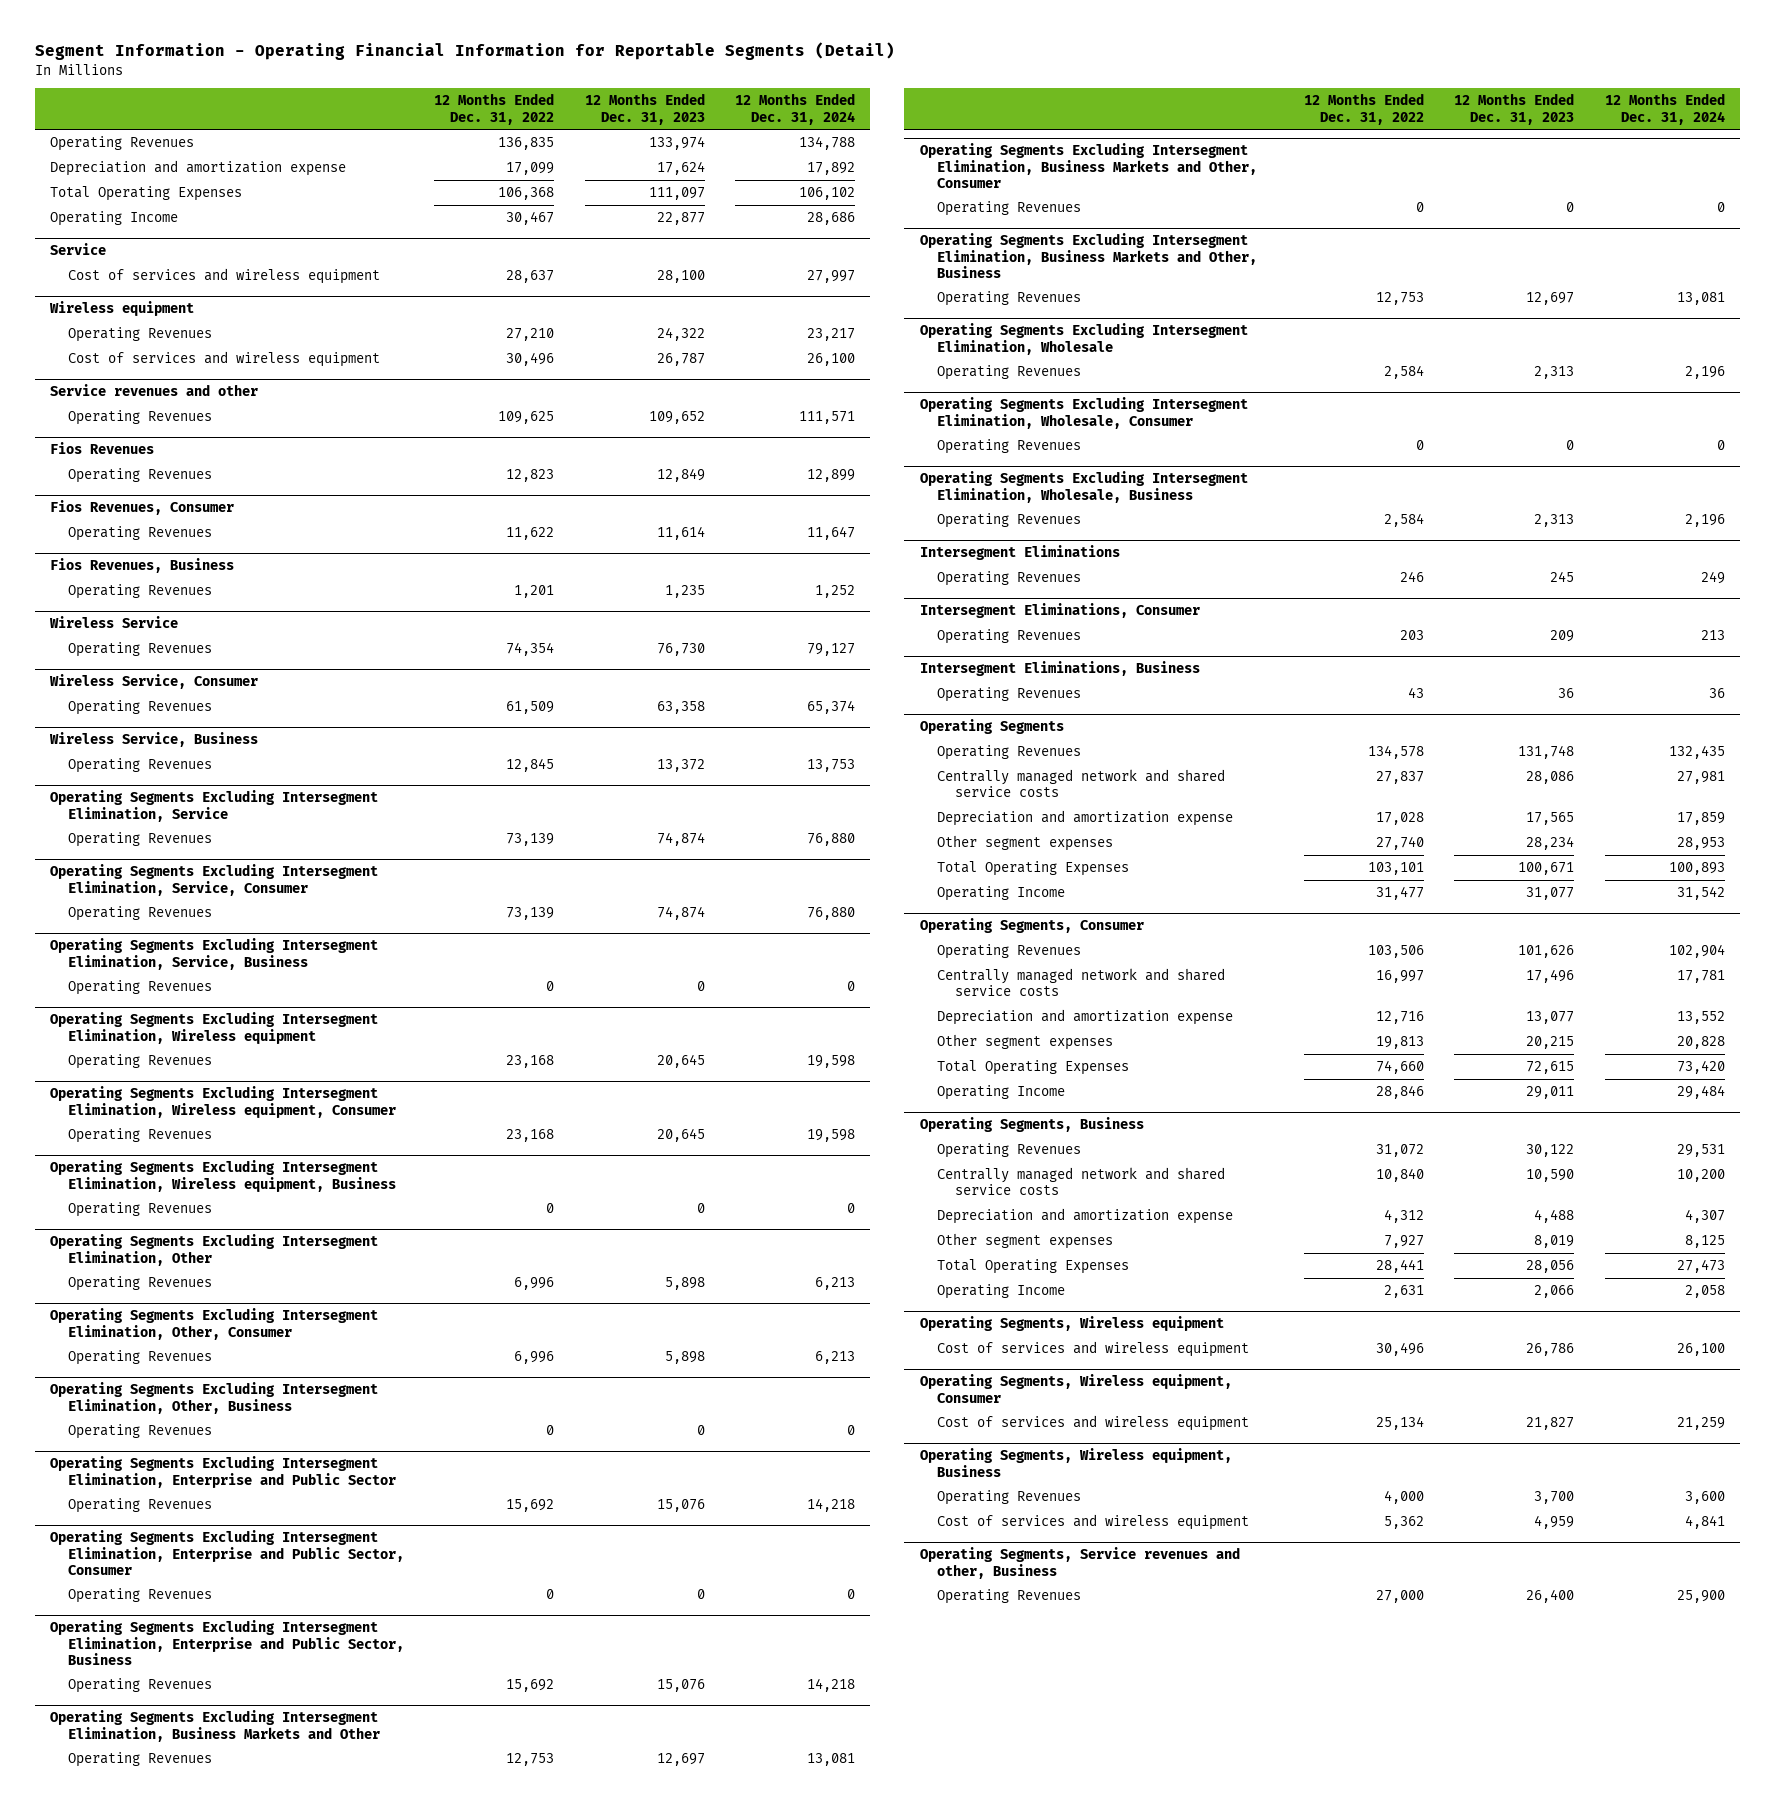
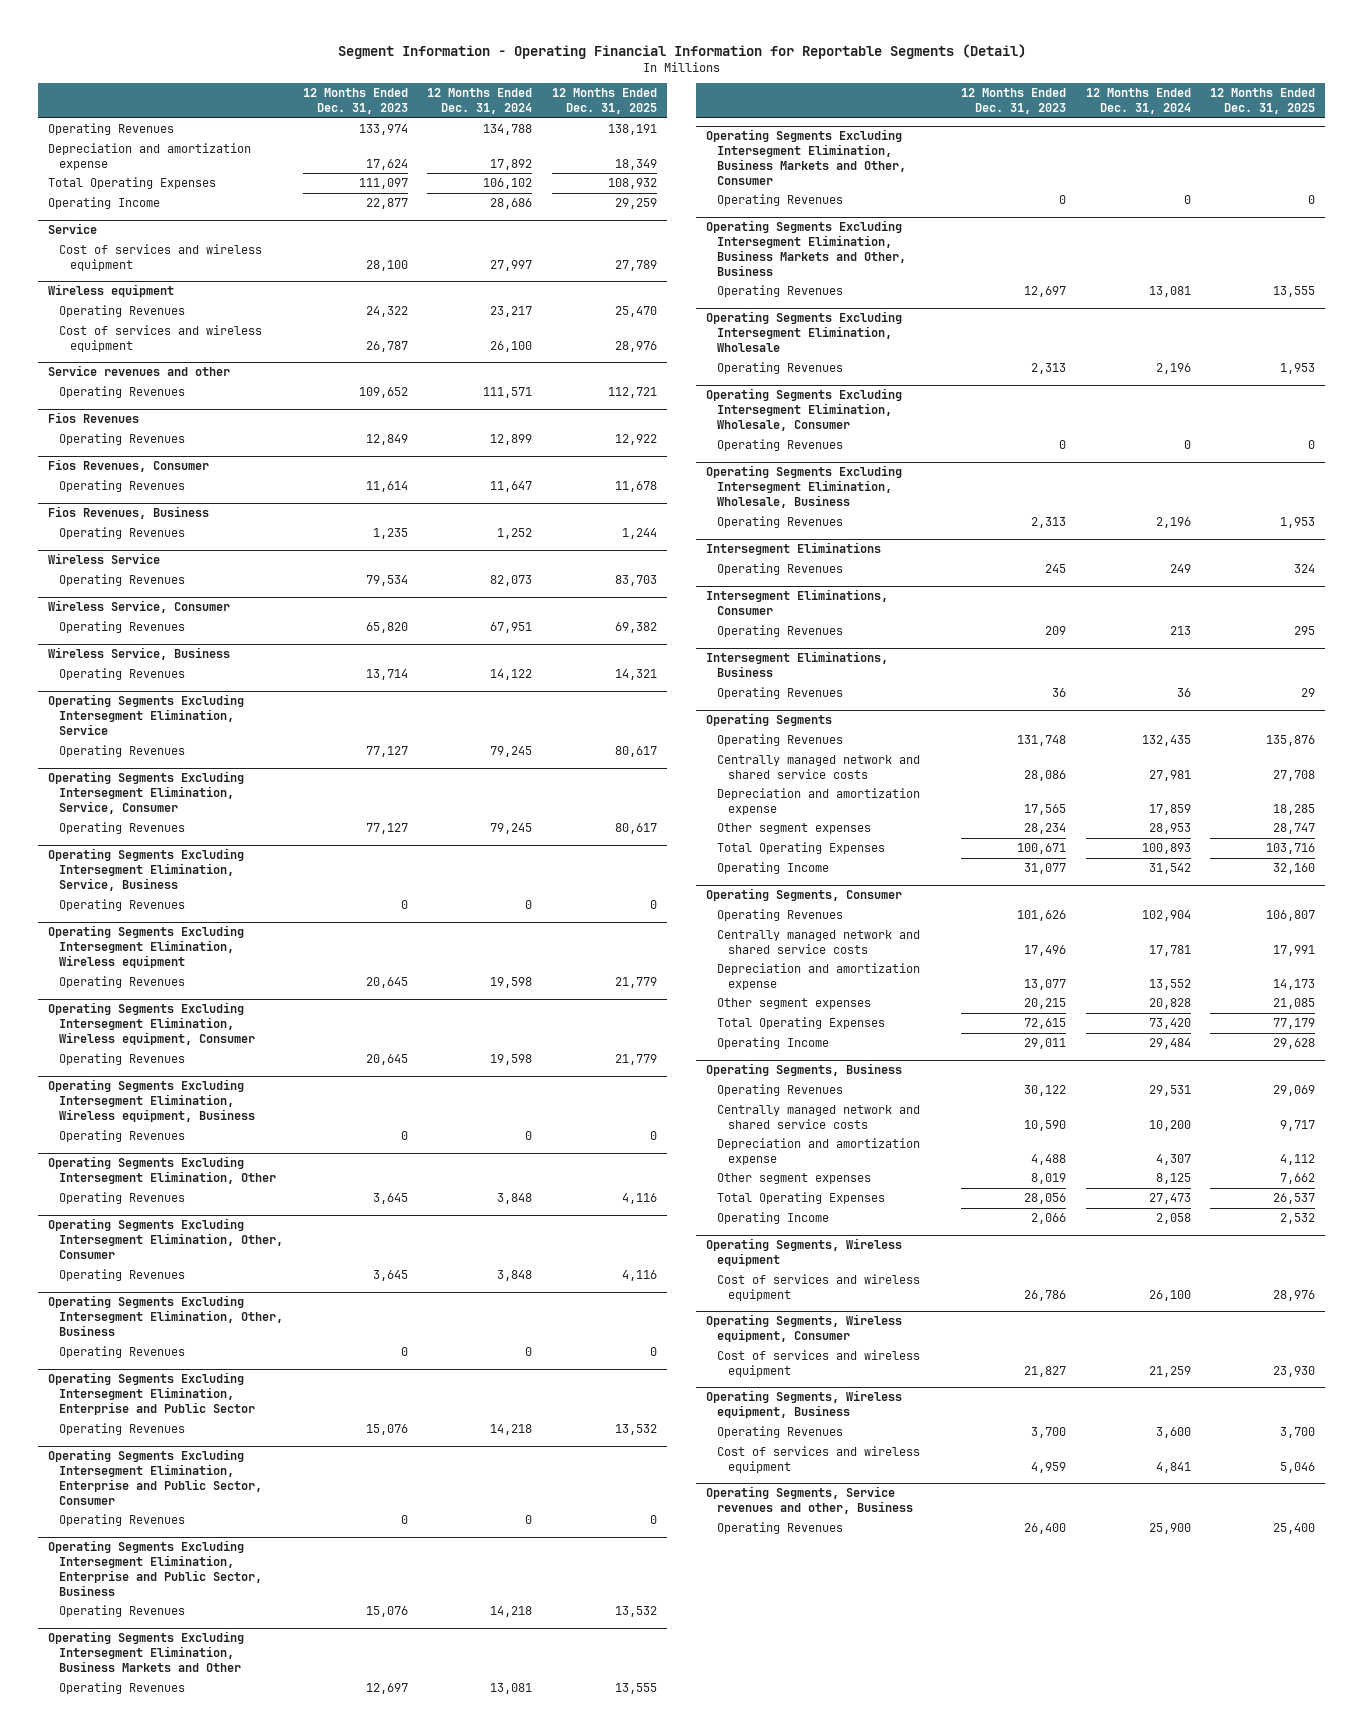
- | 12 Months Ended Dec. 31, 2022 | 12 Months Ended Dec. 31, 2023 | 12 Months Ended Dec. 31, 2024
+ | 12 Months Ended Dec. 31, 2023 | 12 Months Ended Dec. 31, 2024 | 12 Months Ended Dec. 31, 2025
@ Wireless Service
- Operating Revenues | 74,354 | 76,730 | 79,127
+ Operating Revenues | 79,534 | 82,073 | 83,703
@ Wireless Service, Consumer
- Operating Revenues | 61,509 | 63,358 | 65,374
+ Operating Revenues | 65,820 | 67,951 | 69,382
@ Wireless Service, Business
- Operating Revenues | 12,845 | 13,372 | 13,753
+ Operating Revenues | 13,714 | 14,122 | 14,321
@ Operating Segments Excluding Intersegment Elimination, Service
- Operating Revenues | 73,139 | 74,874 | 76,880
+ Operating Revenues | 77,127 | 79,245 | 80,617
@ Operating Segments Excluding Intersegment Elimination, Service, Consumer
- Operating Revenues | 73,139 | 74,874 | 76,880
+ Operating Revenues | 77,127 | 79,245 | 80,617
@ Operating Segments Excluding Intersegment Elimination, Other
- Operating Revenues | 6,996 | 5,898 | 6,213
+ Operating Revenues | 3,645 | 3,848 | 4,116
@ Operating Segments Excluding Intersegment Elimination, Other, Consumer
- Operating Revenues | 6,996 | 5,898 | 6,213
+ Operating Revenues | 3,645 | 3,848 | 4,116

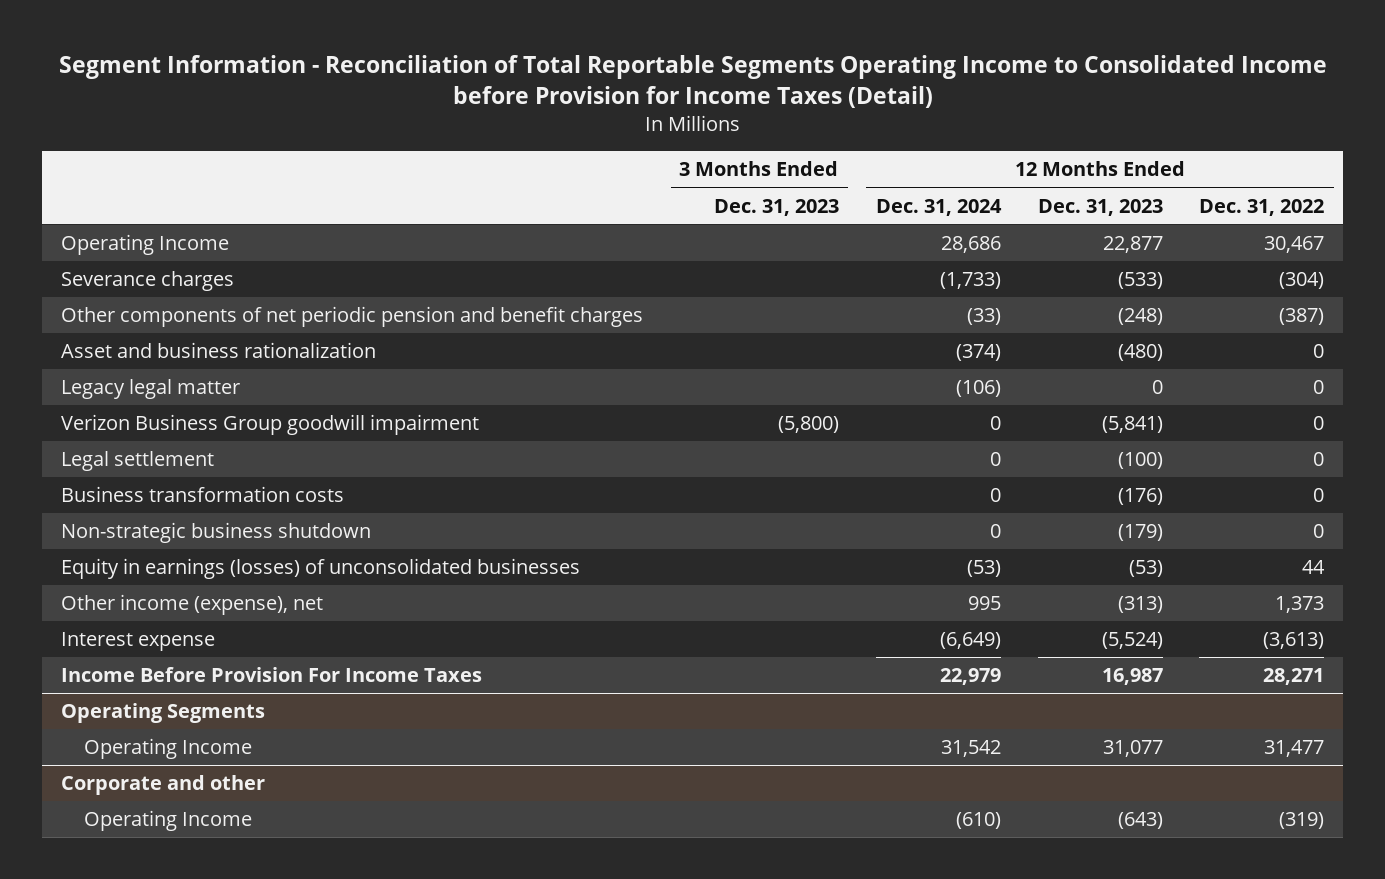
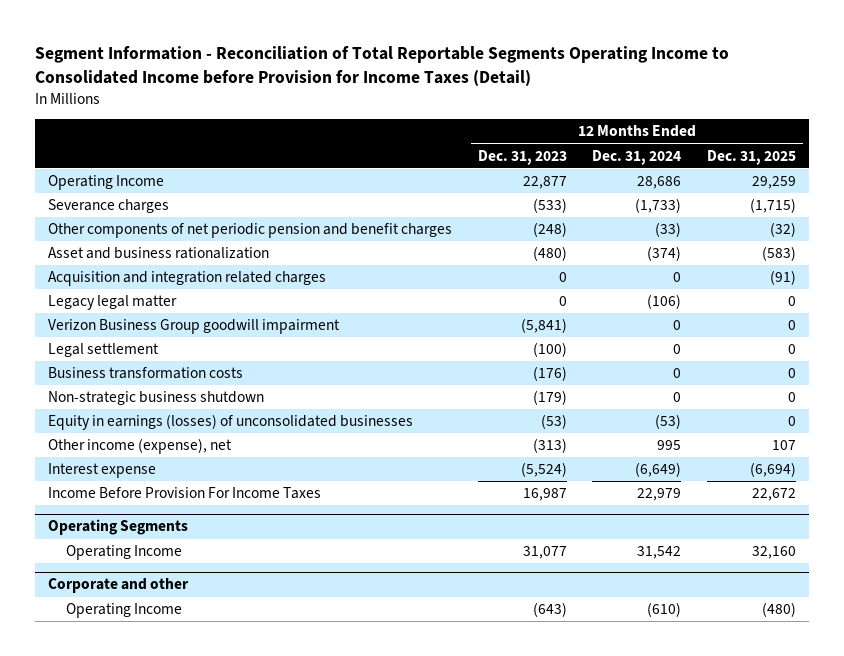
- | 3 Months Ended Dec. 31, 2023 | 12 Months Ended Dec. 31, 2024 | 12 Months Ended Dec. 31, 2023 | 12 Months Ended Dec. 31, 2022
+ | 12 Months Ended Dec. 31, 2023 | 12 Months Ended Dec. 31, 2024 | 12 Months Ended Dec. 31, 2025
+ Acquisition and integration related charges | 0 | 0 | (91)

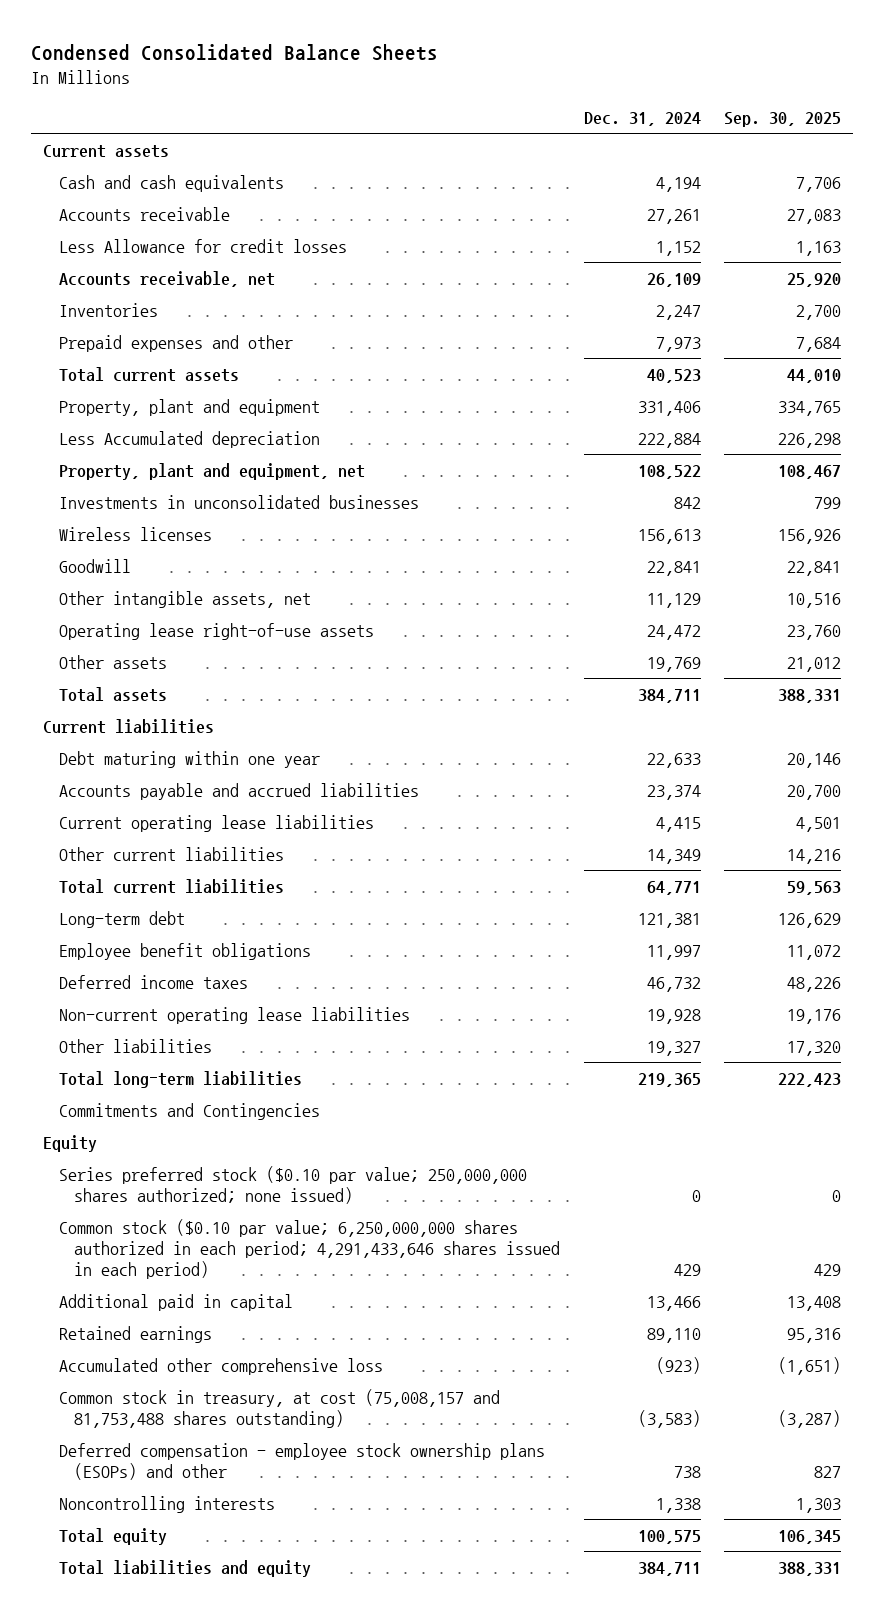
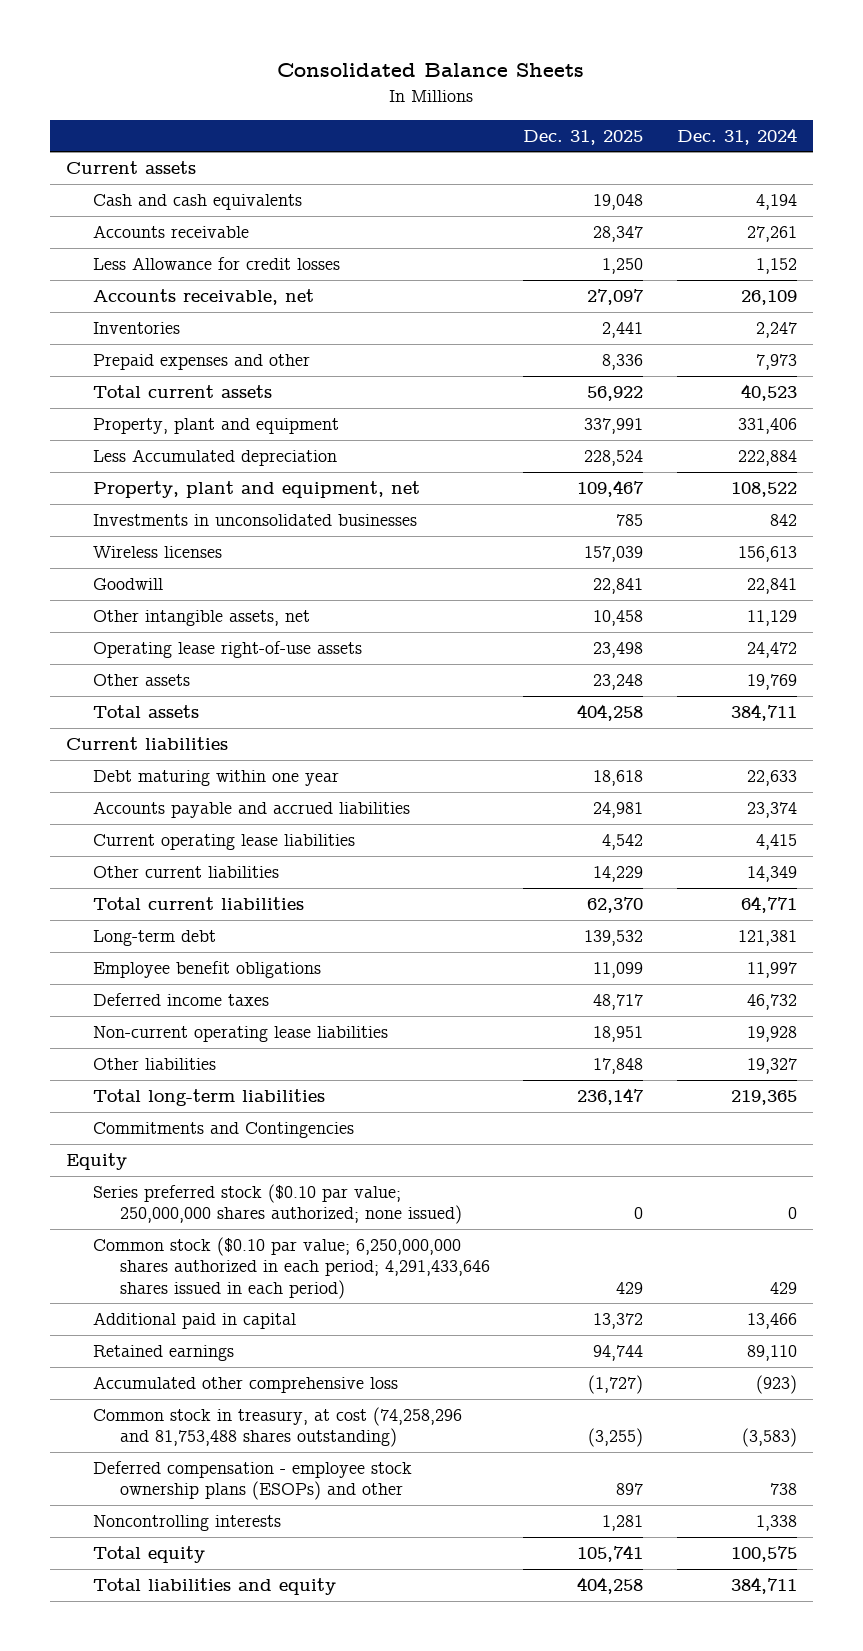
- Condensed Consolidated Balance Sheets
+ Consolidated Balance Sheets
- | Dec. 31, 2024 | Sep. 30, 2025
+ | Dec. 31, 2025 | Dec. 31, 2024
- Common stock in treasury, at cost (75,008,157 and 81,753,488 shares outstanding) | (3,583) | (3,287)
+ Common stock in treasury, at cost (74,258,296 and 81,753,488 shares outstanding) | (3,255) | (3,583)

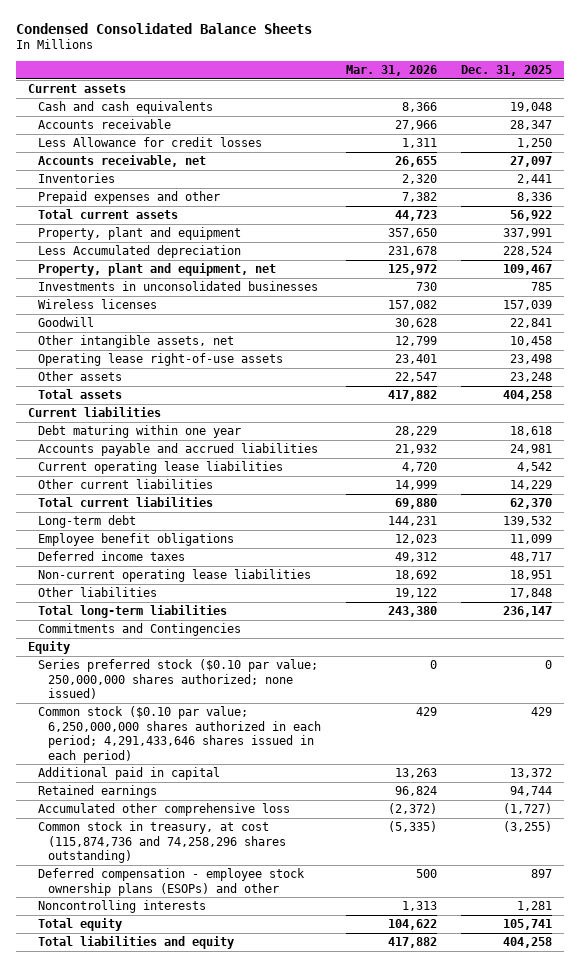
- Consolidated Balance Sheets
+ Condensed Consolidated Balance Sheets
- | Dec. 31, 2025 | Dec. 31, 2024
+ | Mar. 31, 2026 | Dec. 31, 2025
- Common stock in treasury, at cost (74,258,296 and 81,753,488 shares outstanding) | (3,255) | (3,583)
+ Common stock in treasury, at cost (115,874,736 and 74,258,296 shares outstanding) | (5,335) | (3,255)

